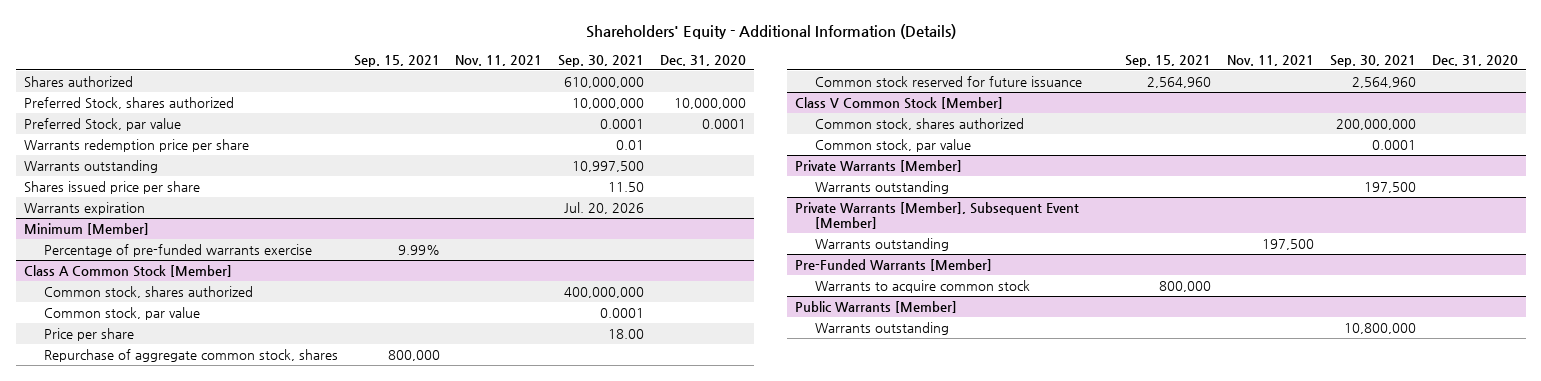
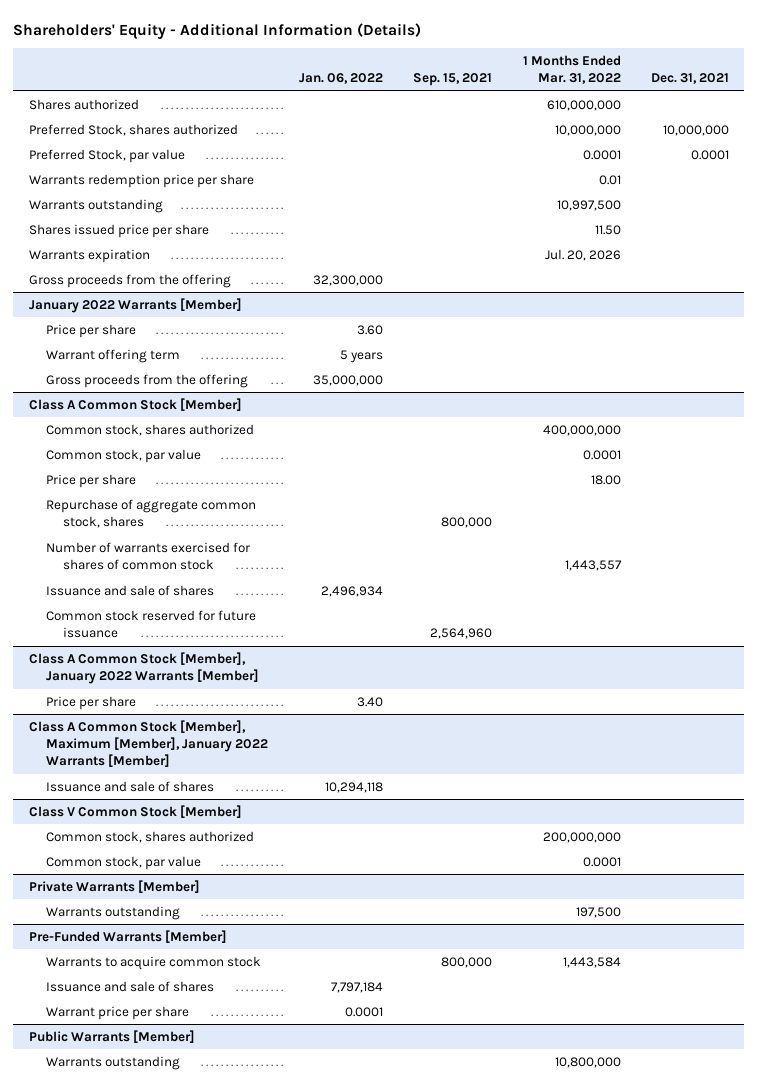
- | Sep. 15, 2021 | Nov. 11, 2021 | Sep. 30, 2021 | Dec. 31, 2020
+ | Jan. 06, 2022 | Sep. 15, 2021 | 1 Months Ended Mar. 31, 2022 | Dec. 31, 2021
- Minimum [Member]
- Percentage of pre-funded warrants exercise | 9.99% | | |
+ Gross proceeds from the offering | 32,300,000 | | |
+ January 2022 Warrants [Member]
+ Price per share | 3.60 | | |
+ Warrant offering term | 5 years | | |
+ Gross proceeds from the offering | 35,000,000 | | |
@ Class A Common Stock [Member]
+ Number of warrants exercised for shares of common stock | | | 1,443,557 |
+ Issuance and sale of shares | 2,496,934 | | |
+ Class A Common Stock [Member], January 2022 Warrants [Member]
+ Price per share | 3.40 | | |
+ Class A Common Stock [Member], Maximum [Member], January 2022 Warrants [Member]
+ Issuance and sale of shares | 10,294,118 | | |
- Private Warrants [Member], Subsequent Event [Member]
- Warrants outstanding | | 197,500 | |
@ Pre-Funded Warrants [Member]
+ Issuance and sale of shares | 7,797,184 | | |
+ Warrant price per share | 0.0001 | | |

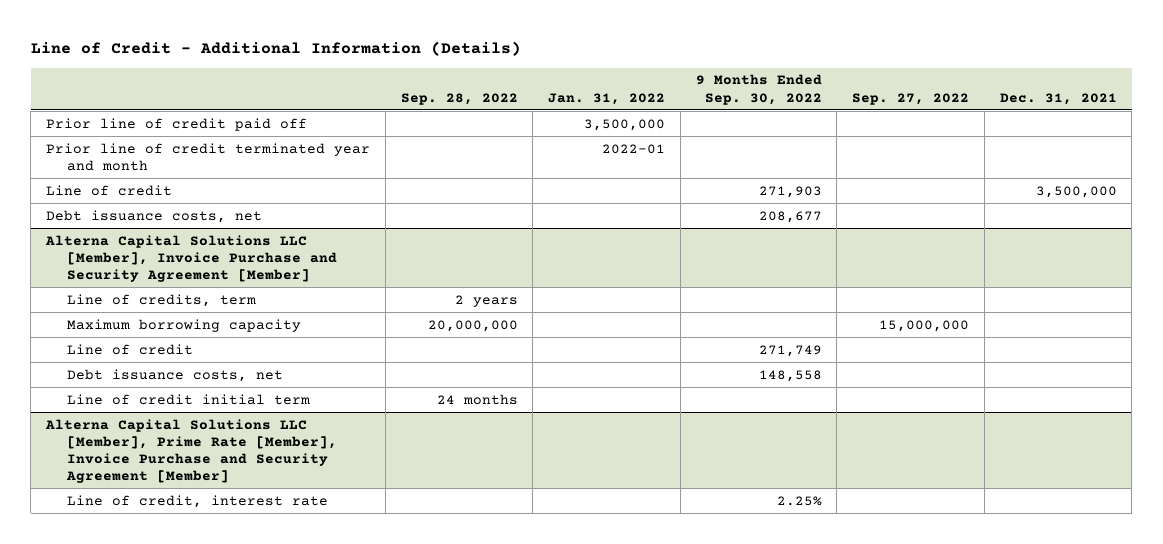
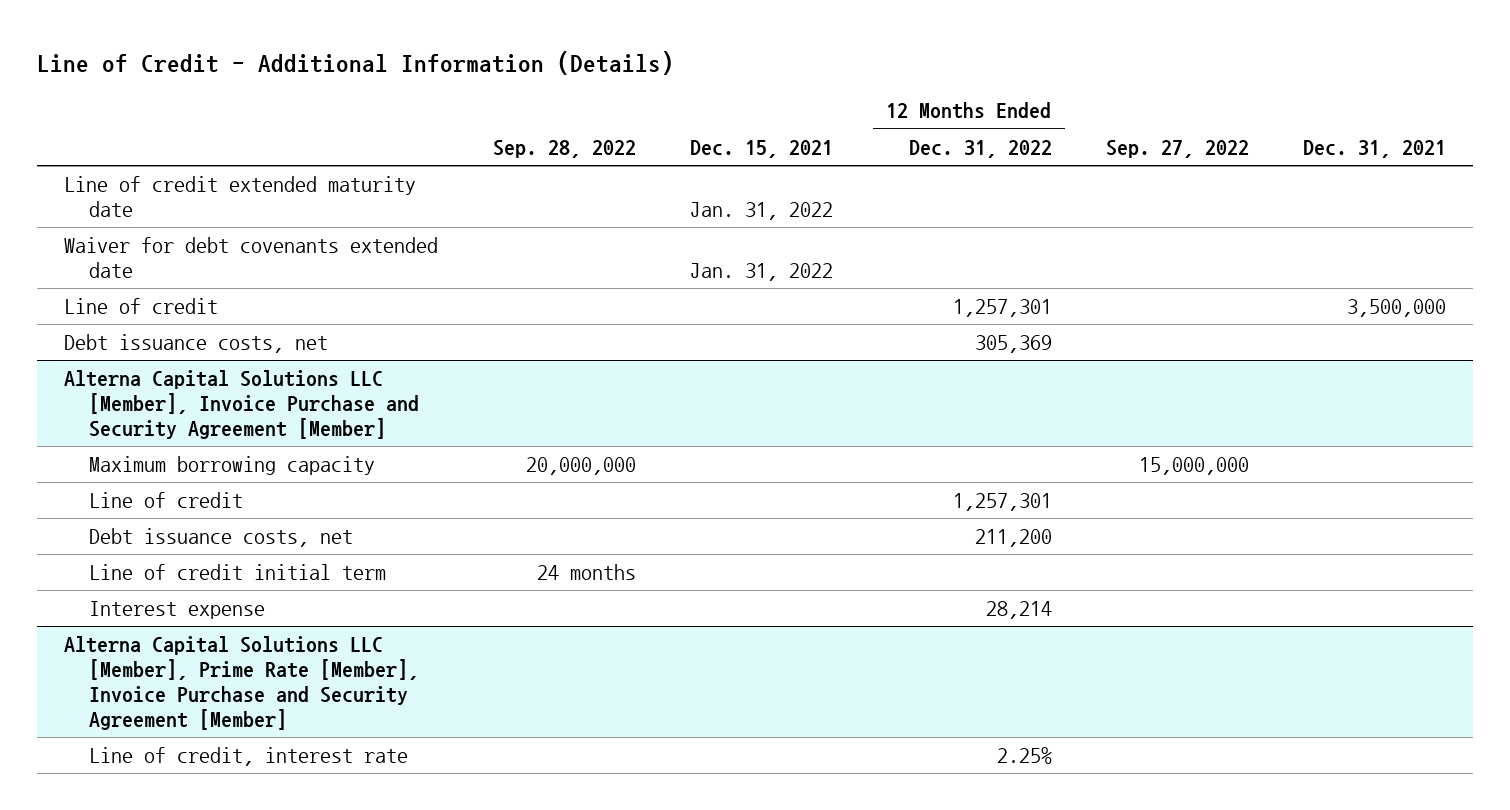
- | Sep. 28, 2022 | Jan. 31, 2022 | 9 Months Ended Sep. 30, 2022 | Sep. 27, 2022 | Dec. 31, 2021
+ | Sep. 28, 2022 | Dec. 15, 2021 | 12 Months Ended Dec. 31, 2022 | Sep. 27, 2022 | Dec. 31, 2021
- Prior line of credit paid off | | 3,500,000 | | |
- Prior line of credit terminated year and month | | 2022-01 | | |
+ Line of credit extended maturity date | | Jan. 31, 2022 | | |
+ Waiver for debt covenants extended date | | Jan. 31, 2022 | | |
@ Alterna Capital Solutions LLC [Member], Invoice Purchase and Security Agreement [Member]
- Line of credits, term | 2 years | | | |
+ Interest expense | | | 28,214 | |

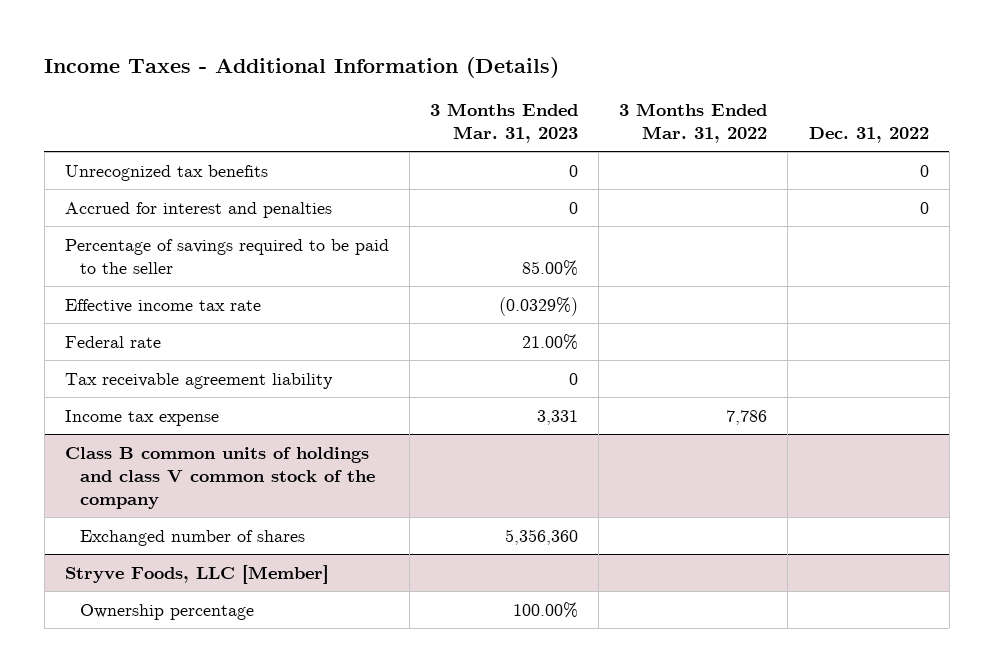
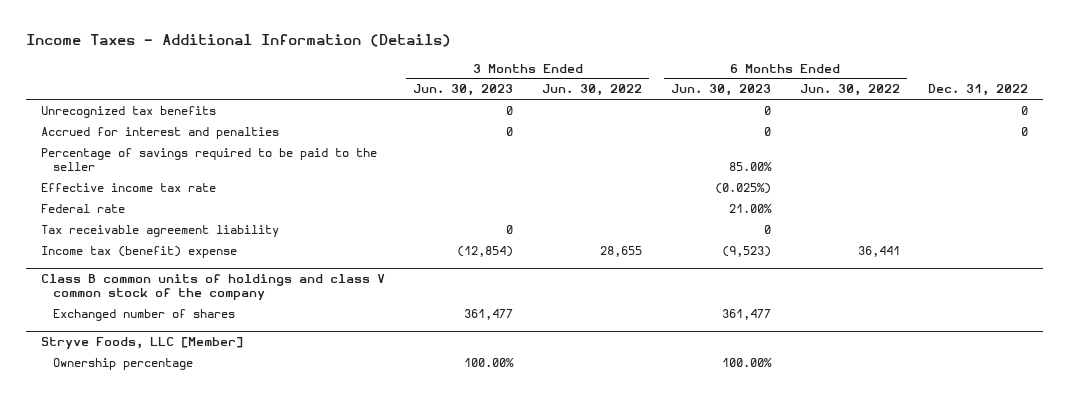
- | 3 Months Ended Mar. 31, 2023 | 3 Months Ended Mar. 31, 2022 | Dec. 31, 2022
+ | 3 Months Ended Jun. 30, 2023 | 3 Months Ended Jun. 30, 2022 | 6 Months Ended Jun. 30, 2023 | 6 Months Ended Jun. 30, 2022 | Dec. 31, 2022
- Income tax expense | 3,331 | 7,786 |
+ Income tax (benefit) expense | (12,854) | 28,655 | (9,523) | 36,441 |

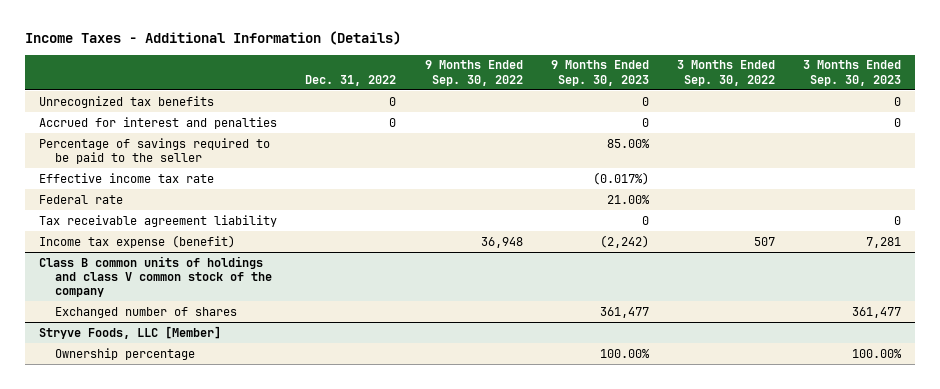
- | 3 Months Ended Jun. 30, 2023 | 3 Months Ended Jun. 30, 2022 | 6 Months Ended Jun. 30, 2023 | 6 Months Ended Jun. 30, 2022 | Dec. 31, 2022
+ | Dec. 31, 2022 | 9 Months Ended Sep. 30, 2022 | 9 Months Ended Sep. 30, 2023 | 3 Months Ended Sep. 30, 2022 | 3 Months Ended Sep. 30, 2023
- Income tax (benefit) expense | (12,854) | 28,655 | (9,523) | 36,441 |
+ Income tax expense (benefit) | | 36,948 | (2,242) | 507 | 7,281

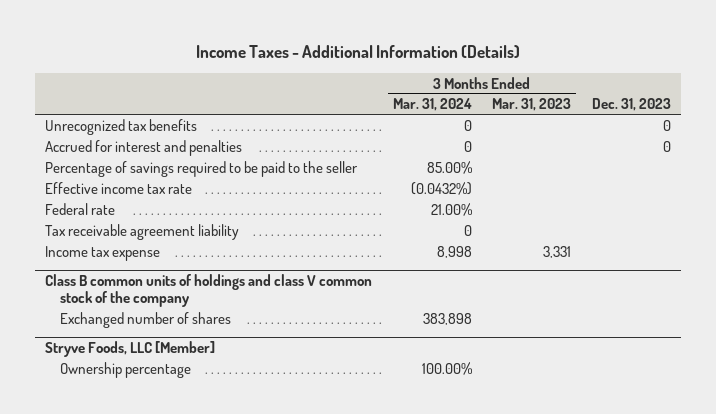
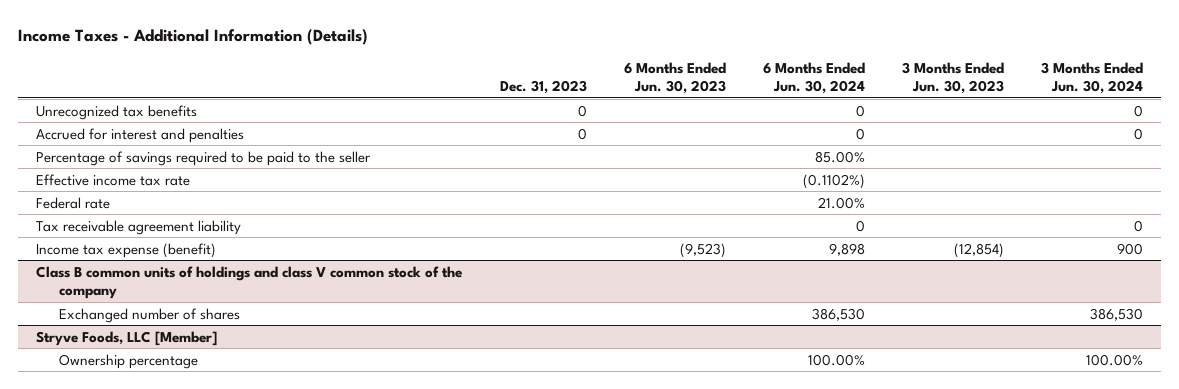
- | 3 Months Ended Mar. 31, 2024 | 3 Months Ended Mar. 31, 2023 | Dec. 31, 2023
+ | Dec. 31, 2023 | 6 Months Ended Jun. 30, 2023 | 6 Months Ended Jun. 30, 2024 | 3 Months Ended Jun. 30, 2023 | 3 Months Ended Jun. 30, 2024
- Income tax expense | 8,998 | 3,331 |
+ Income tax expense (benefit) | | (9,523) | 9,898 | (12,854) | 900

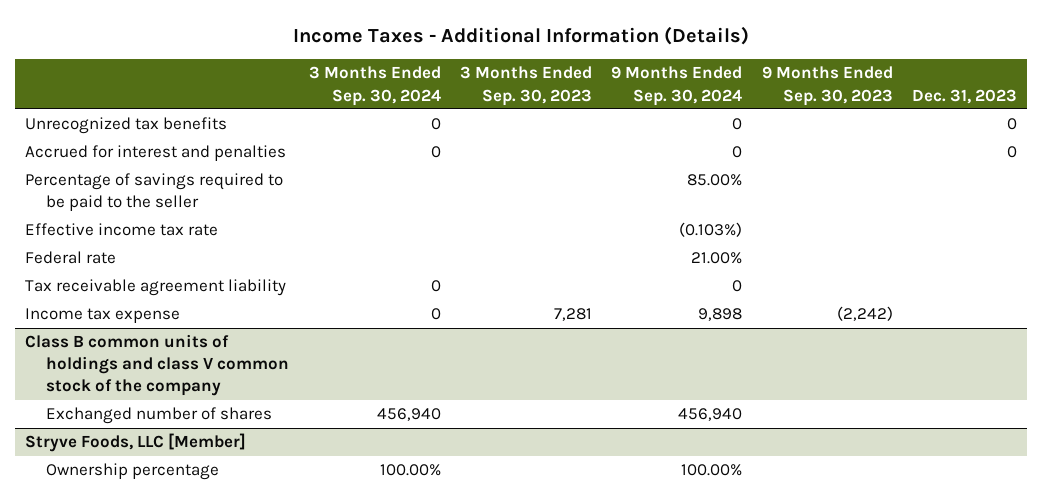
- | Dec. 31, 2023 | 6 Months Ended Jun. 30, 2023 | 6 Months Ended Jun. 30, 2024 | 3 Months Ended Jun. 30, 2023 | 3 Months Ended Jun. 30, 2024
+ | 3 Months Ended Sep. 30, 2024 | 3 Months Ended Sep. 30, 2023 | 9 Months Ended Sep. 30, 2024 | 9 Months Ended Sep. 30, 2023 | Dec. 31, 2023
- Income tax expense (benefit) | | (9,523) | 9,898 | (12,854) | 900
+ Income tax expense | 0 | 7,281 | 9,898 | (2,242) |

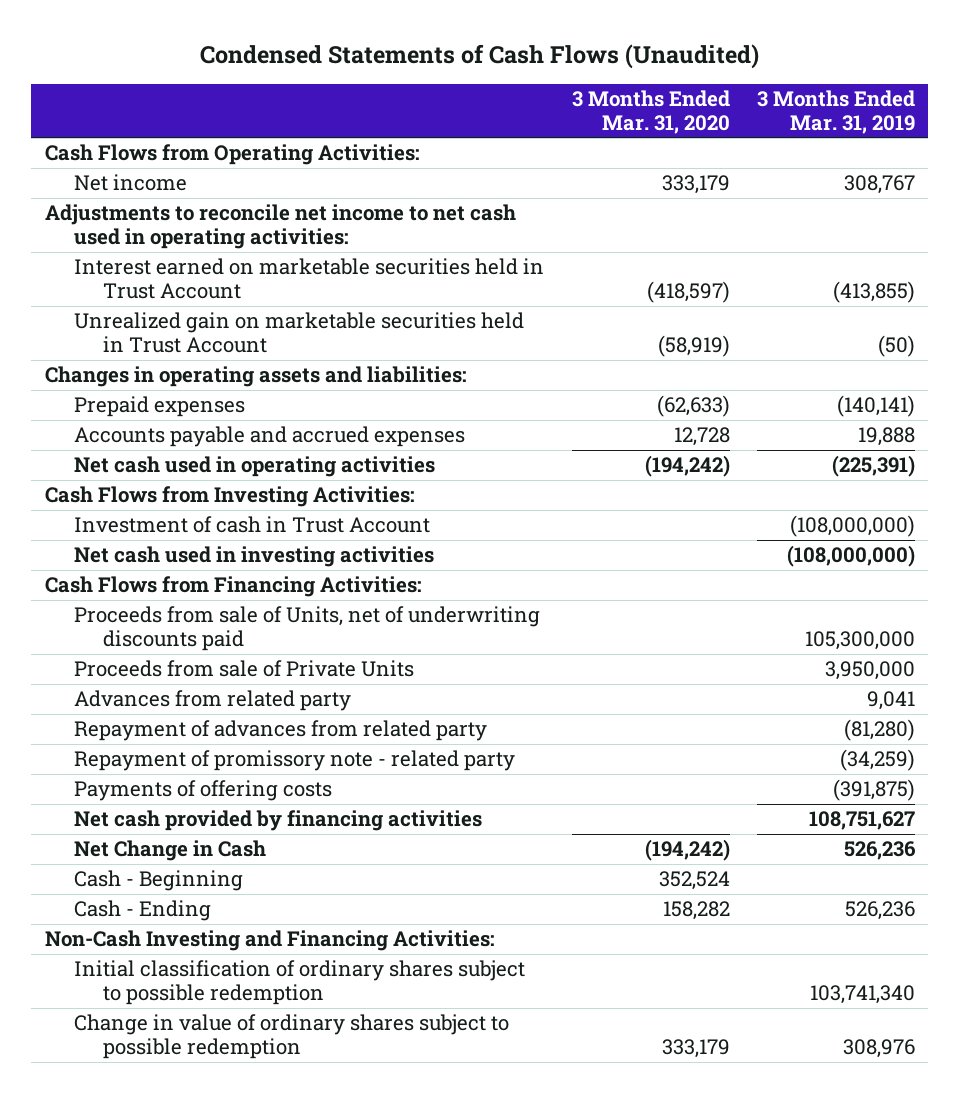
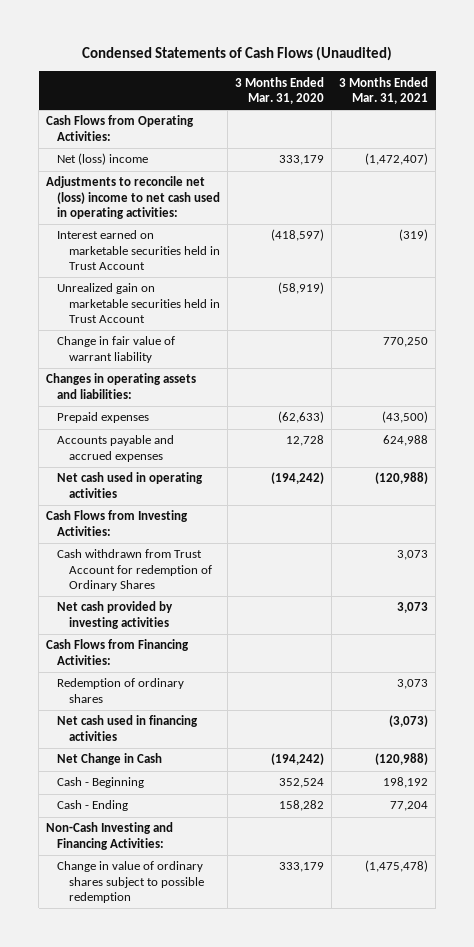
- | 3 Months Ended Mar. 31, 2020 | 3 Months Ended Mar. 31, 2019
+ | 3 Months Ended Mar. 31, 2020 | 3 Months Ended Mar. 31, 2021
- Net income | 333,179 | 308,767
- Adjustments to reconcile net income to net cash used in operating activities:
+ Net (loss) income | 333,179 | (1,472,407)
+ Adjustments to reconcile net (loss) income to net cash used in operating activities:
+ Change in fair value of warrant liability | | 770,250
- Investment of cash in Trust Account | | (108,000,000)
- Net cash used in investing activities | | (108,000,000)
+ Cash withdrawn from Trust Account for redemption of Ordinary Shares | | 3,073
+ Net cash provided by investing activities | | 3,073
- Proceeds from sale of Units, net of underwriting discounts paid | | 105,300,000
- Proceeds from sale of Private Units | | 3,950,000
- Advances from related party | | 9,041
- Repayment of advances from related party | | (81,280)
- Repayment of promissory note - related party | | (34,259)
- Payments of offering costs | | (391,875)
- Net cash provided by financing activities | | 108,751,627
+ Redemption of ordinary shares | | 3,073
+ Net cash used in financing activities | | (3,073)
- Initial classification of ordinary shares subject to possible redemption | | 103,741,340

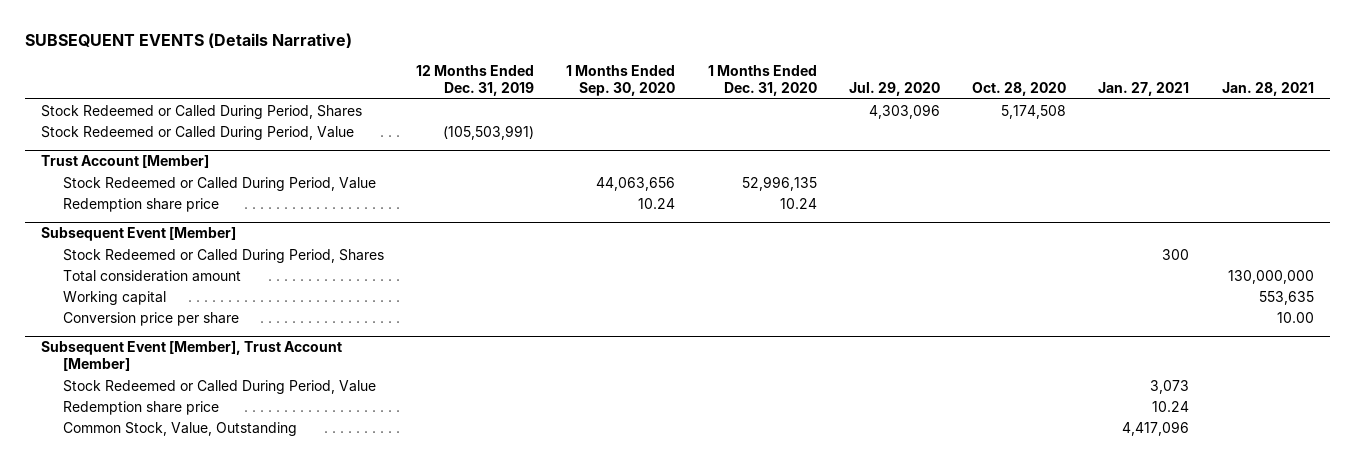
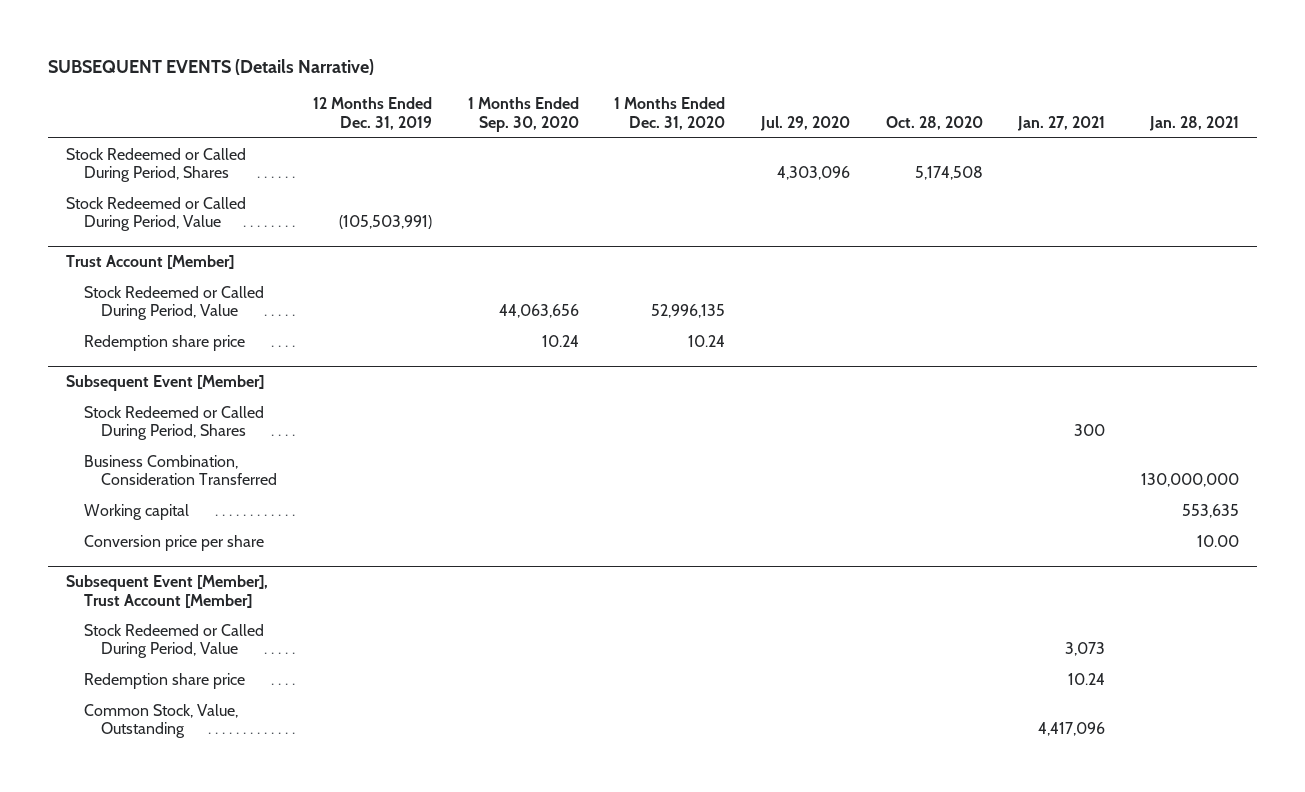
@ Subsequent Event [Member]
- Total consideration amount | | | | | | | 130,000,000
+ Business Combination, Consideration Transferred | | | | | | | 130,000,000

